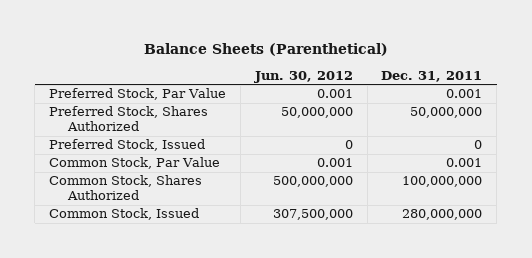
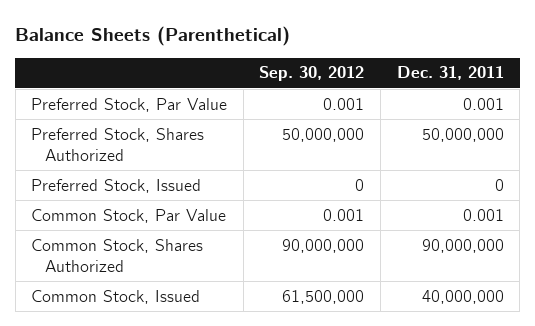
- | Jun. 30, 2012 | Dec. 31, 2011
+ | Sep. 30, 2012 | Dec. 31, 2011
- Common Stock, Shares Authorized | 500,000,000 | 100,000,000
- Common Stock, Issued | 307,500,000 | 280,000,000
+ Common Stock, Shares Authorized | 90,000,000 | 90,000,000
+ Common Stock, Issued | 61,500,000 | 40,000,000

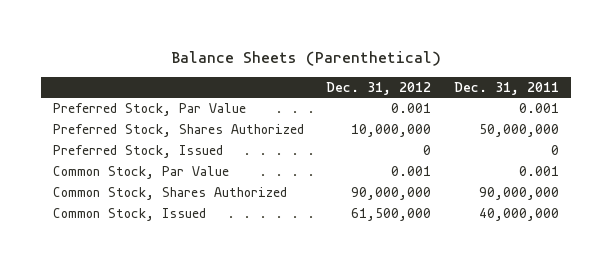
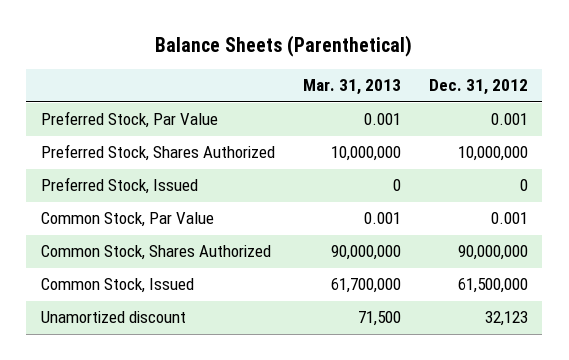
- | Dec. 31, 2012 | Dec. 31, 2011
+ | Mar. 31, 2013 | Dec. 31, 2012
+ Unamortized discount | 71,500 | 32,123

